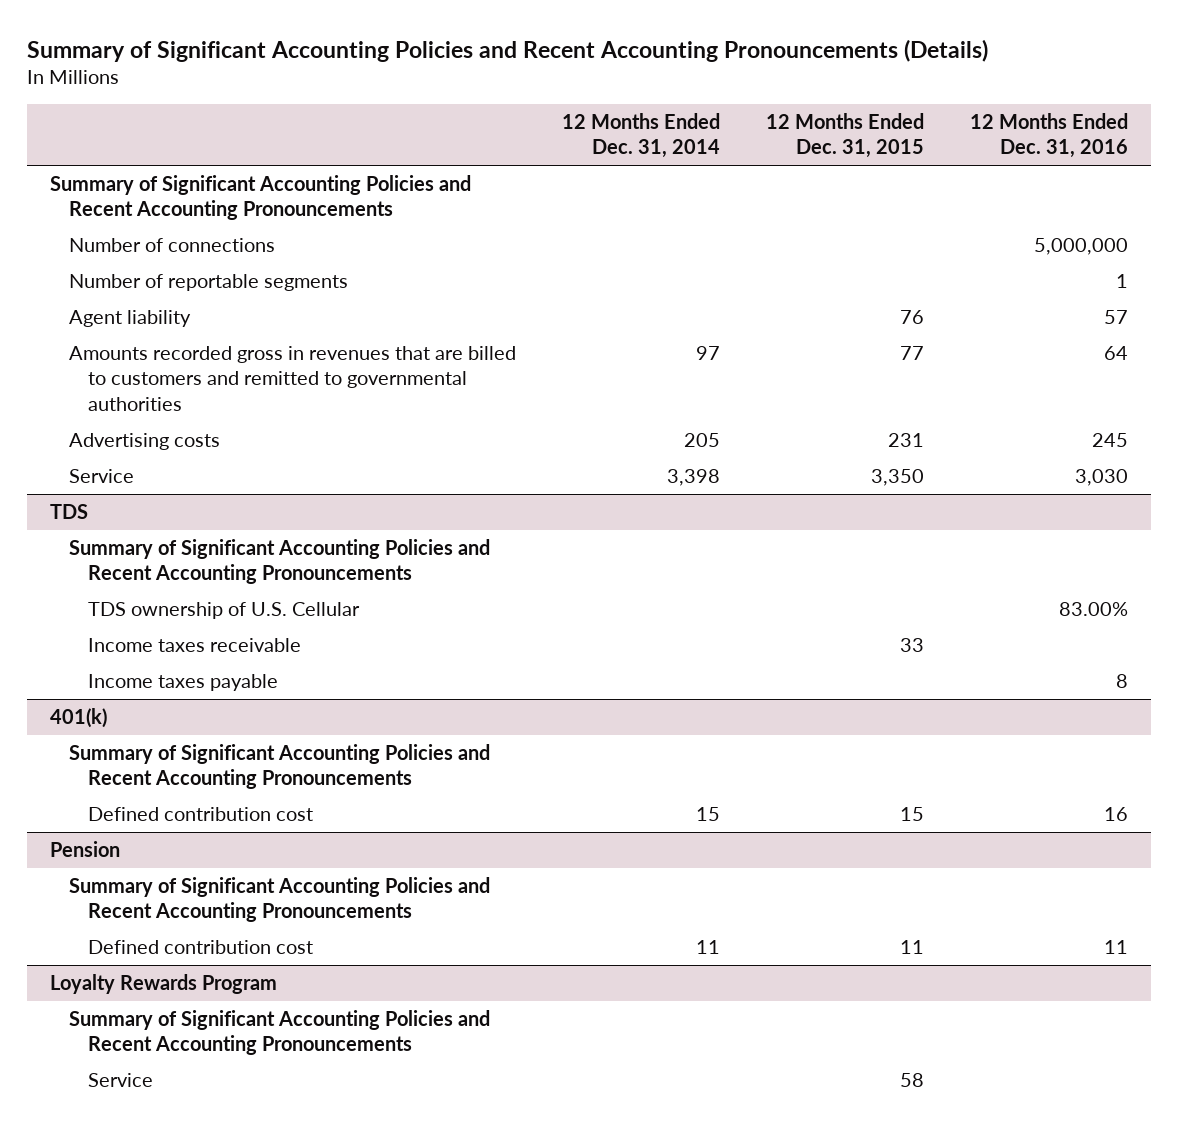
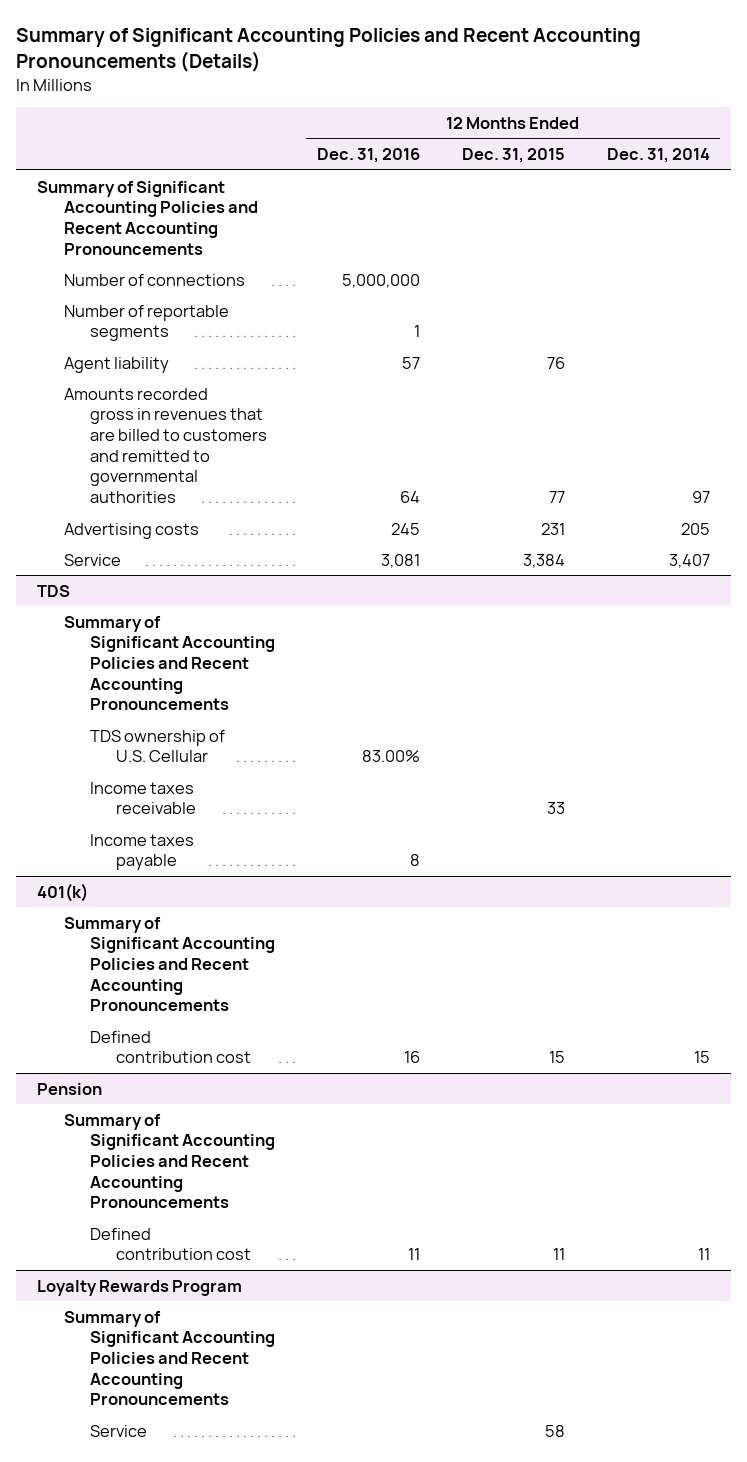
- | 12 Months Ended Dec. 31, 2014 | 12 Months Ended Dec. 31, 2015 | 12 Months Ended Dec. 31, 2016
+ | 12 Months Ended Dec. 31, 2016 | 12 Months Ended Dec. 31, 2015 | 12 Months Ended Dec. 31, 2014
- Service | 3,398 | 3,350 | 3,030
+ Service | 3,081 | 3,384 | 3,407

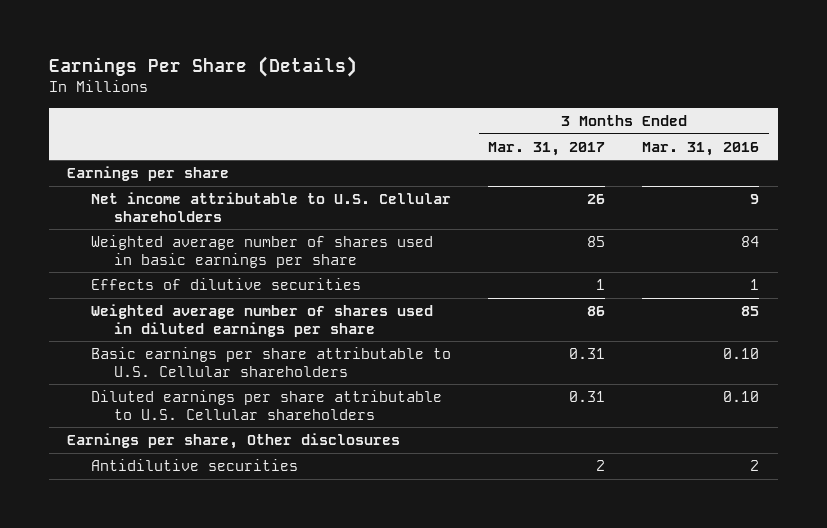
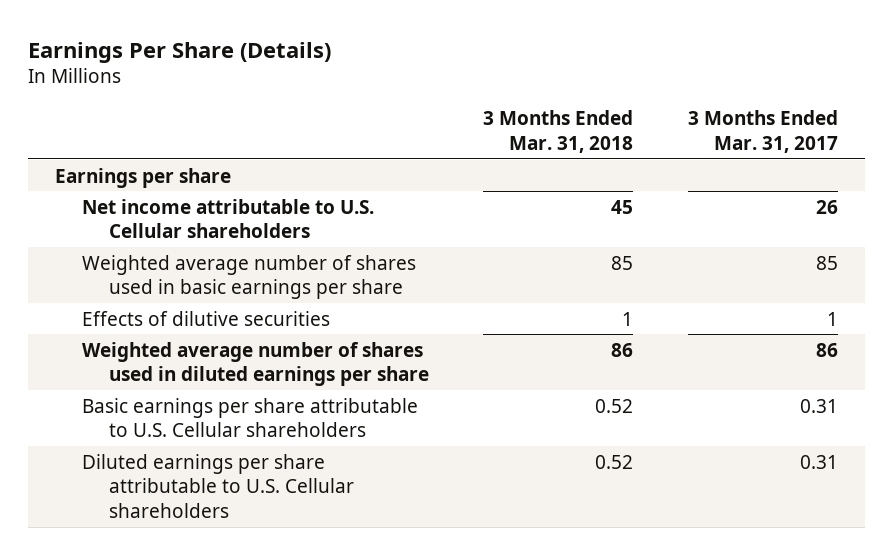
- | 3 Months Ended Mar. 31, 2017 | 3 Months Ended Mar. 31, 2016
+ | 3 Months Ended Mar. 31, 2018 | 3 Months Ended Mar. 31, 2017
- Earnings per share, Other disclosures
- Antidilutive securities | 2 | 2

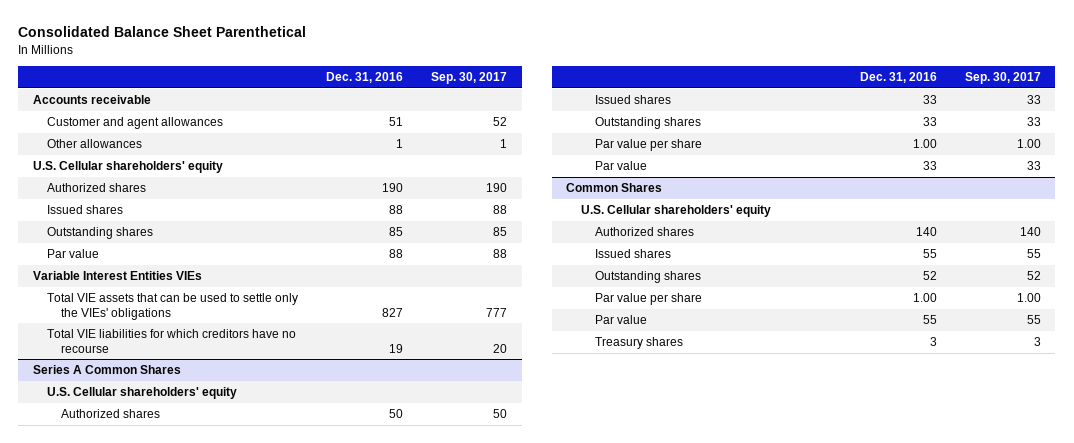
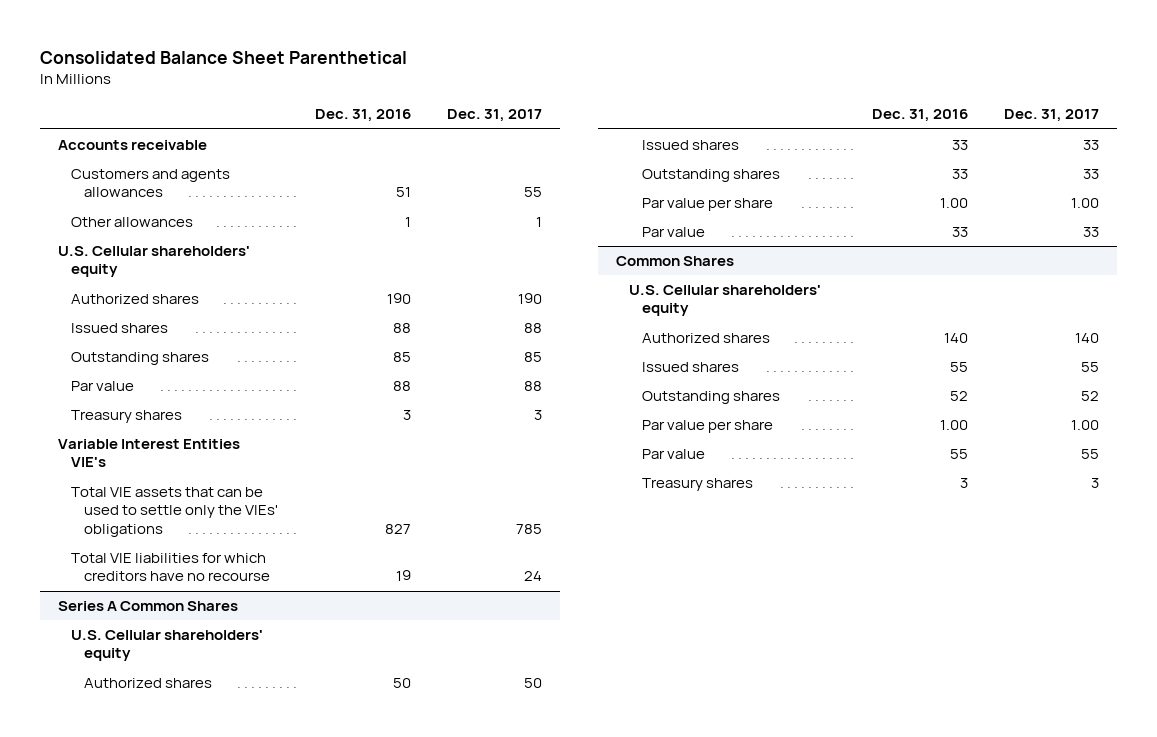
- | Dec. 31, 2016 | Sep. 30, 2017
+ | Dec. 31, 2016 | Dec. 31, 2017
- Customer and agent allowances | 51 | 52
+ Customers and agents allowances | 51 | 55
- Variable Interest Entities VIEs
+ Treasury shares | 3 | 3
+ Variable Interest Entities VIE's

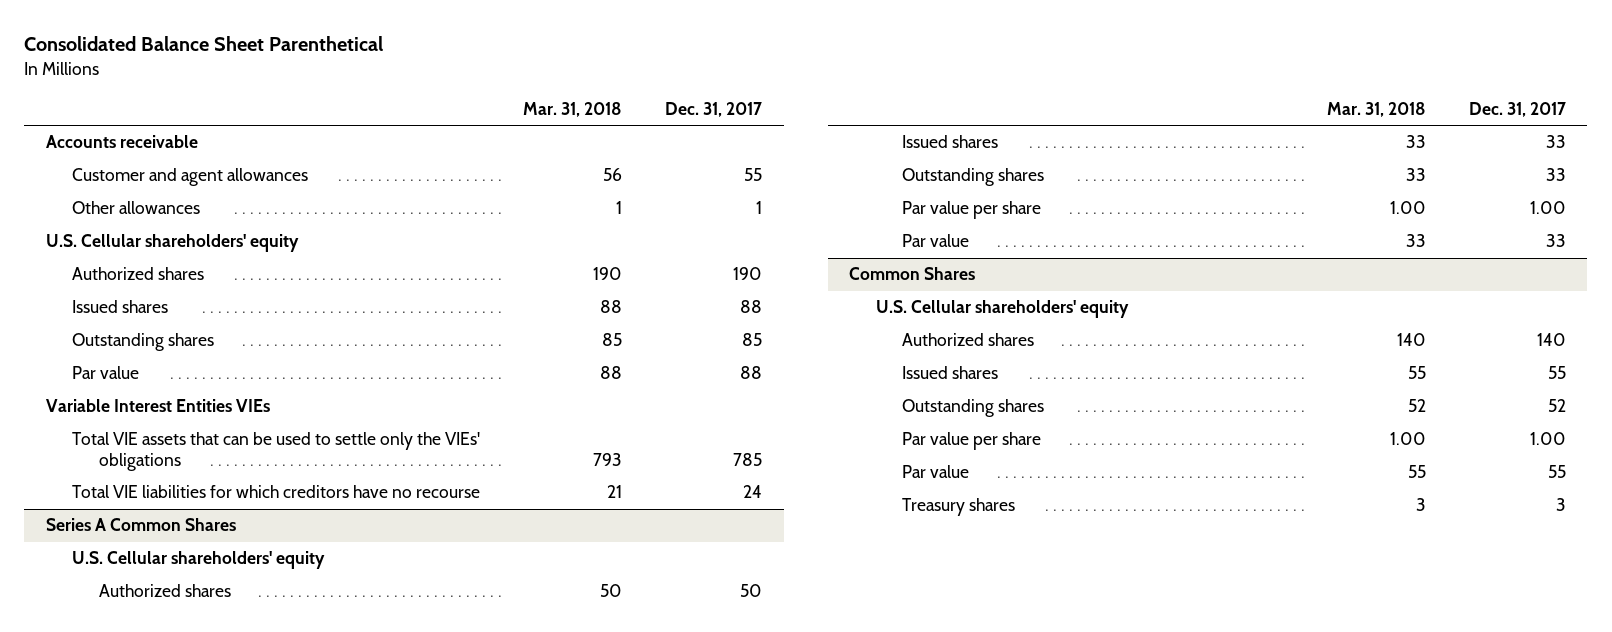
- | Dec. 31, 2016 | Dec. 31, 2017
+ | Mar. 31, 2018 | Dec. 31, 2017
- Customers and agents allowances | 51 | 55
+ Customer and agent allowances | 56 | 55
- Treasury shares | 3 | 3
- Variable Interest Entities VIE's
+ Variable Interest Entities VIEs

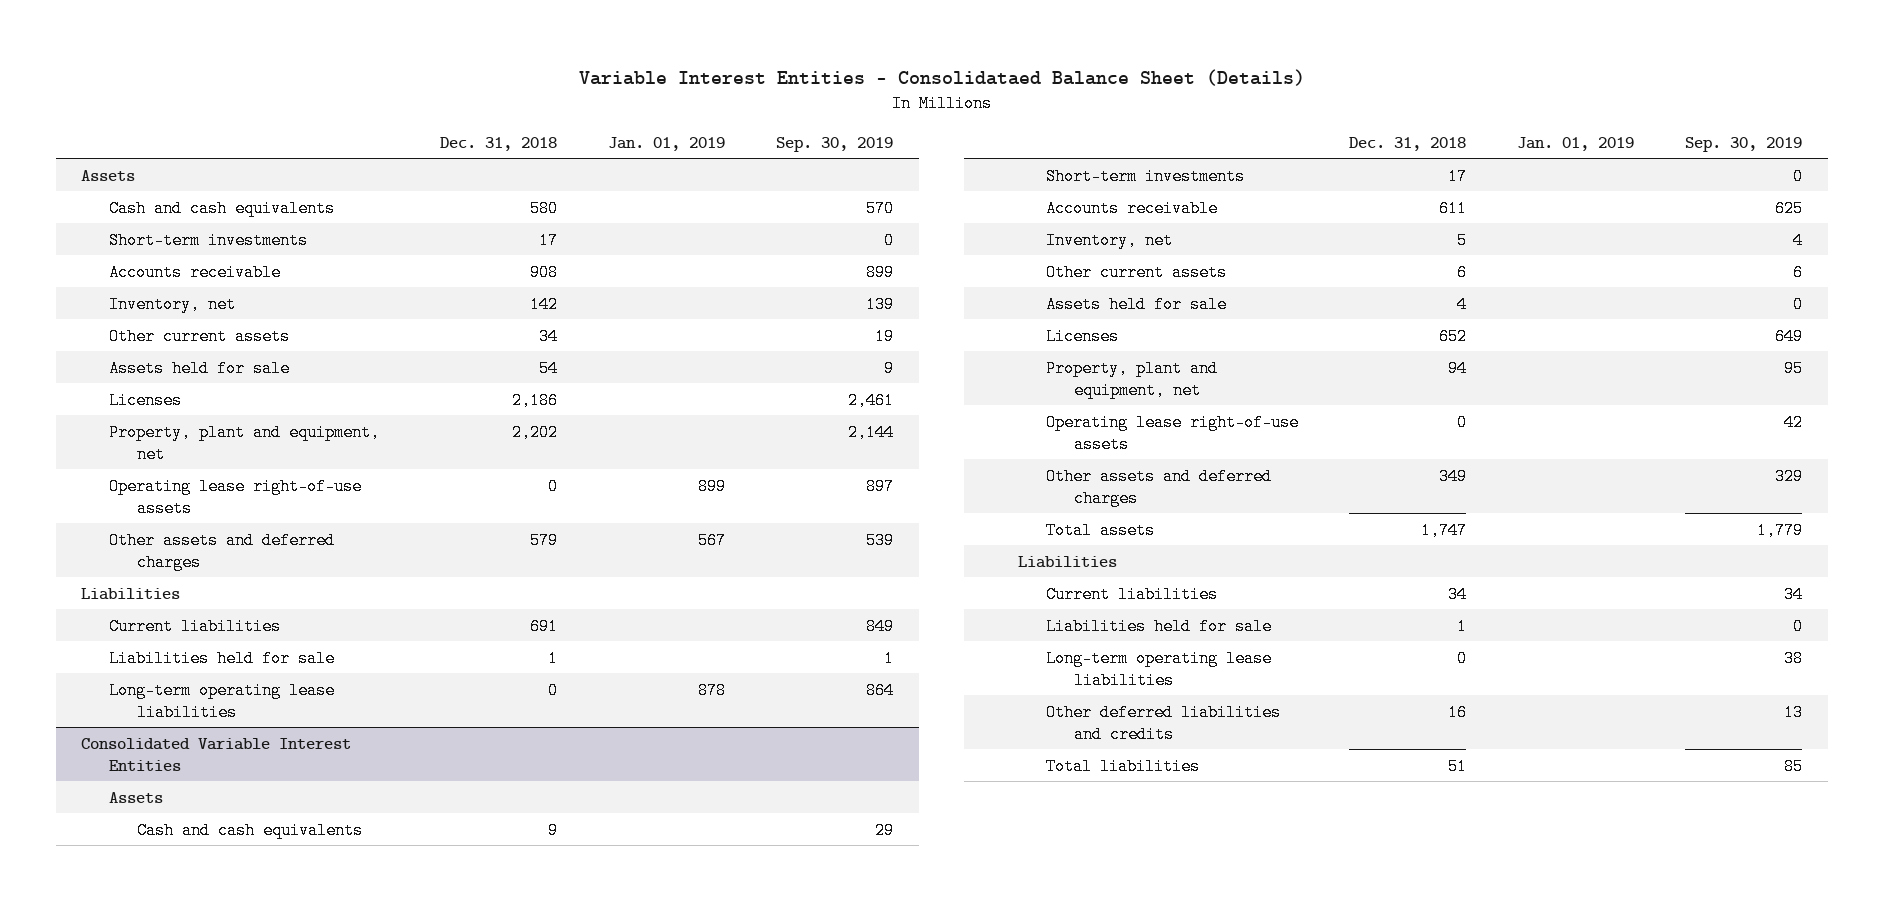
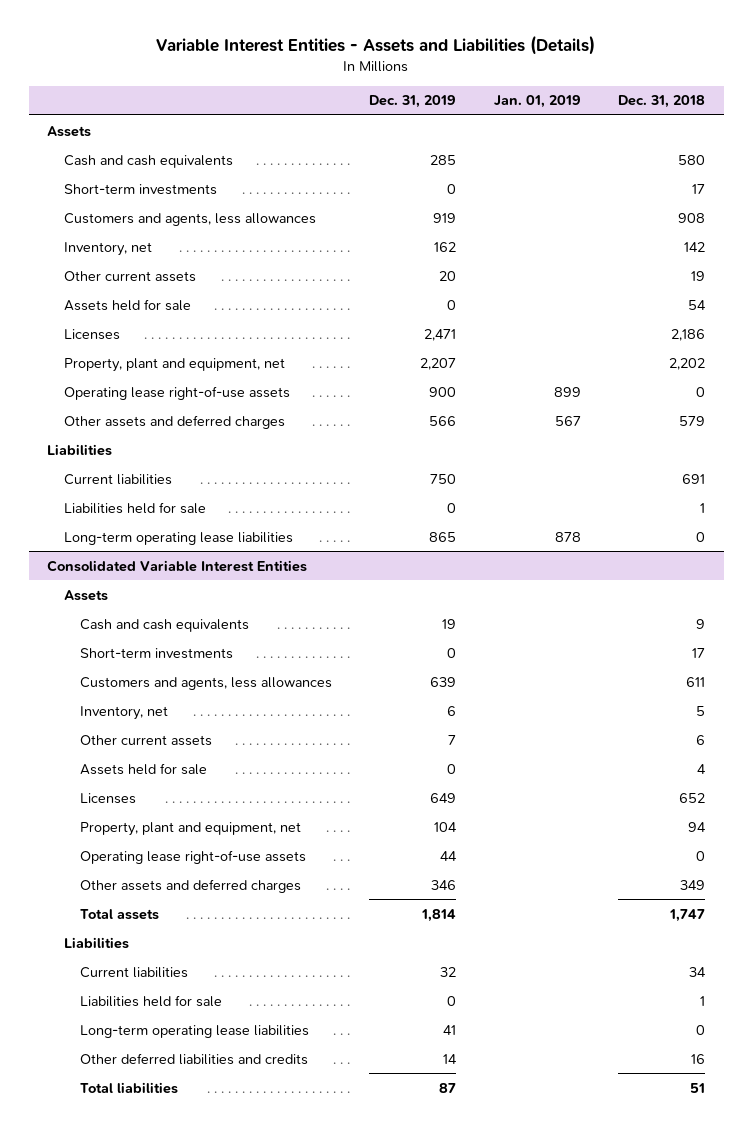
- Variable Interest Entities - Consolidataed Balance Sheet (Details)
+ Variable Interest Entities - Assets and Liabilities (Details)
- | Dec. 31, 2018 | Jan. 01, 2019 | Sep. 30, 2019
+ | Dec. 31, 2019 | Jan. 01, 2019 | Dec. 31, 2018
- Accounts receivable | 908 | | 899
+ Customers and agents, less allowances | 919 | | 908
- Other current assets | 34 | | 19
+ Other current assets | 20 | | 19
@ Consolidated Variable Interest Entities
- Accounts receivable | 611 | | 625
+ Customers and agents, less allowances | 639 | | 611

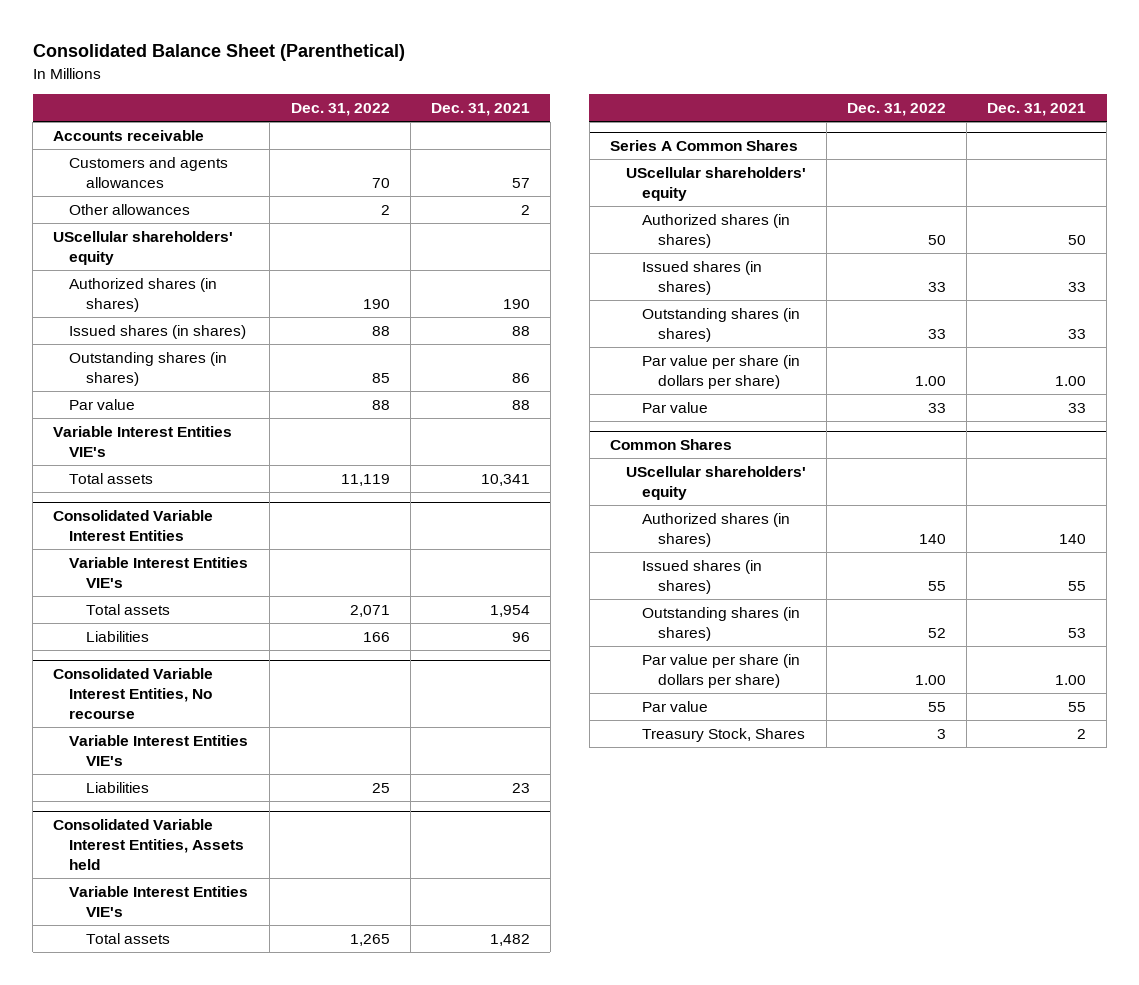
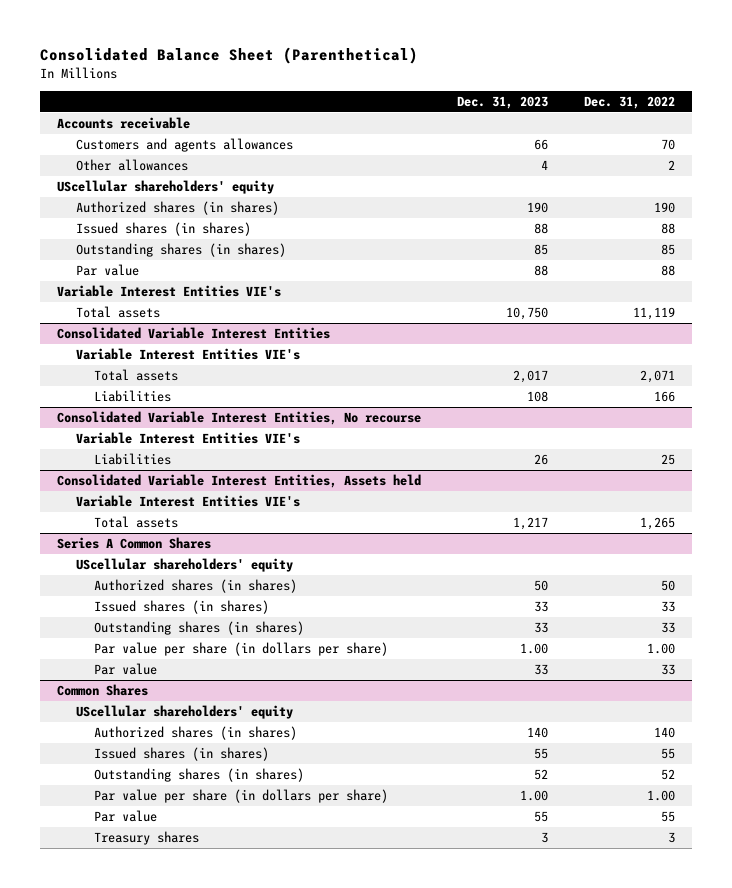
- | Dec. 31, 2022 | Dec. 31, 2021
+ | Dec. 31, 2023 | Dec. 31, 2022
@ Common Shares
- Treasury Stock, Shares | 3 | 2
+ Treasury shares | 3 | 3

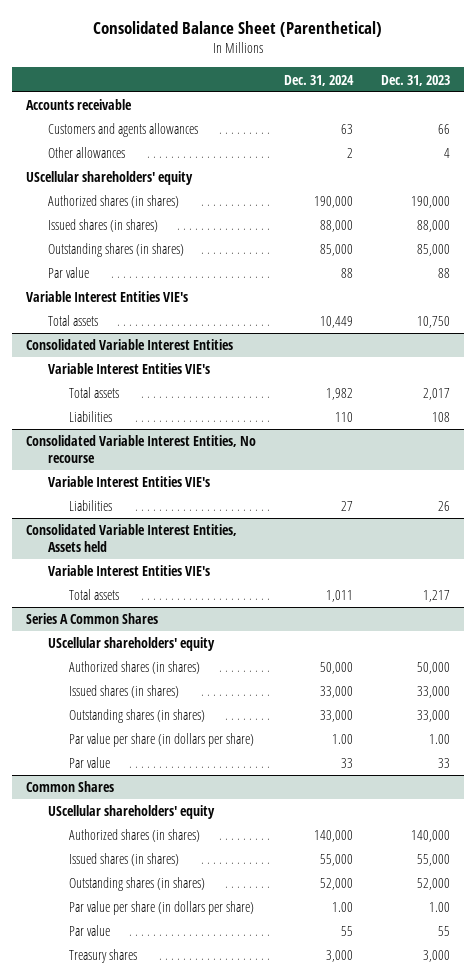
- | Dec. 31, 2023 | Dec. 31, 2022
+ | Dec. 31, 2024 | Dec. 31, 2023
- Authorized shares (in shares) | 190 | 190
- Issued shares (in shares) | 88 | 88
- Outstanding shares (in shares) | 85 | 85
+ Authorized shares (in shares) | 190,000 | 190,000
+ Issued shares (in shares) | 88,000 | 88,000
+ Outstanding shares (in shares) | 85,000 | 85,000
@ Series A Common Shares
- Authorized shares (in shares) | 50 | 50
- Issued shares (in shares) | 33 | 33
- Outstanding shares (in shares) | 33 | 33
+ Authorized shares (in shares) | 50,000 | 50,000
+ Issued shares (in shares) | 33,000 | 33,000
+ Outstanding shares (in shares) | 33,000 | 33,000
@ Common Shares
- Authorized shares (in shares) | 140 | 140
- Issued shares (in shares) | 55 | 55
- Outstanding shares (in shares) | 52 | 52
+ Authorized shares (in shares) | 140,000 | 140,000
+ Issued shares (in shares) | 55,000 | 55,000
+ Outstanding shares (in shares) | 52,000 | 52,000
- Treasury shares | 3 | 3
+ Treasury shares | 3,000 | 3,000

